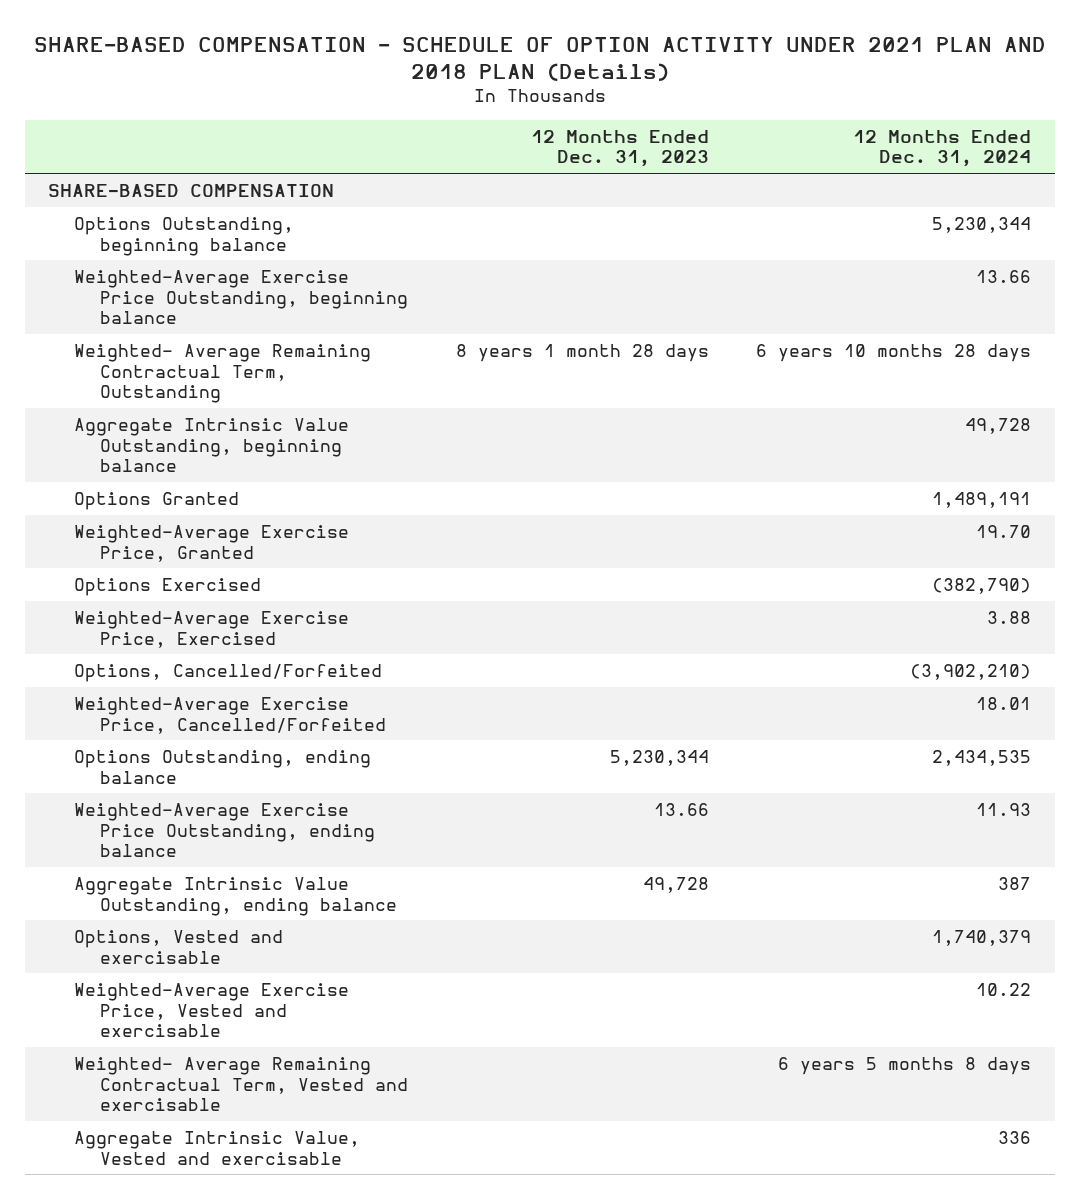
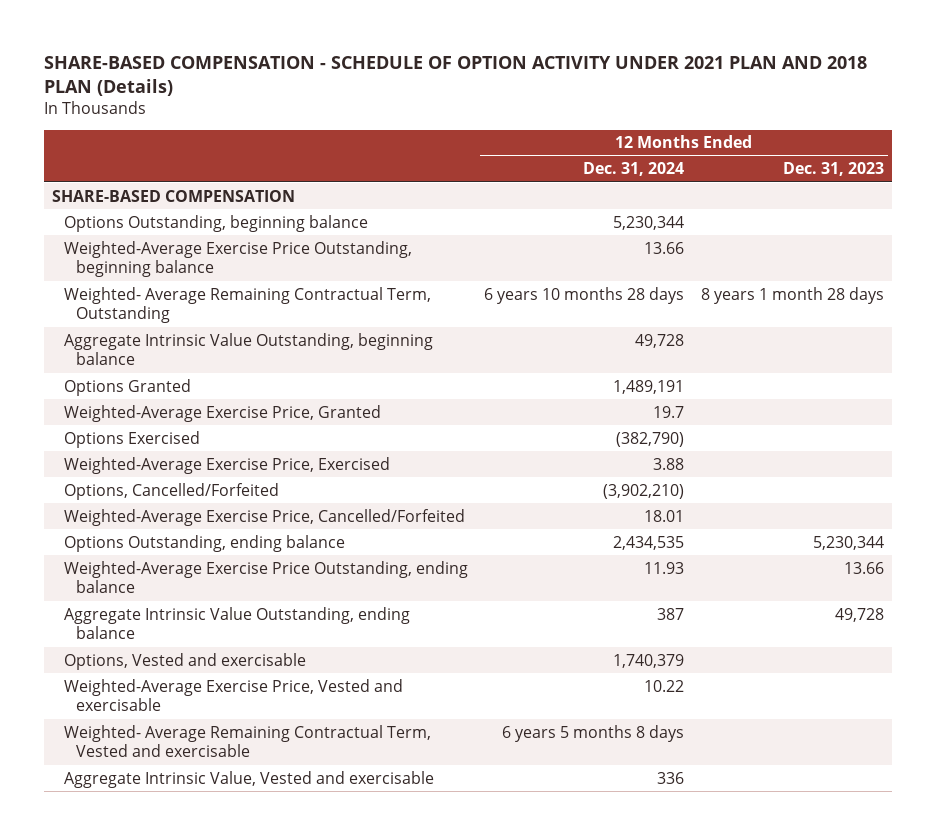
- | 12 Months Ended Dec. 31, 2023 | 12 Months Ended Dec. 31, 2024
+ | 12 Months Ended Dec. 31, 2024 | 12 Months Ended Dec. 31, 2023
- Weighted-Average Exercise Price, Granted | | 19.70
+ Weighted-Average Exercise Price, Granted | 19.7 |

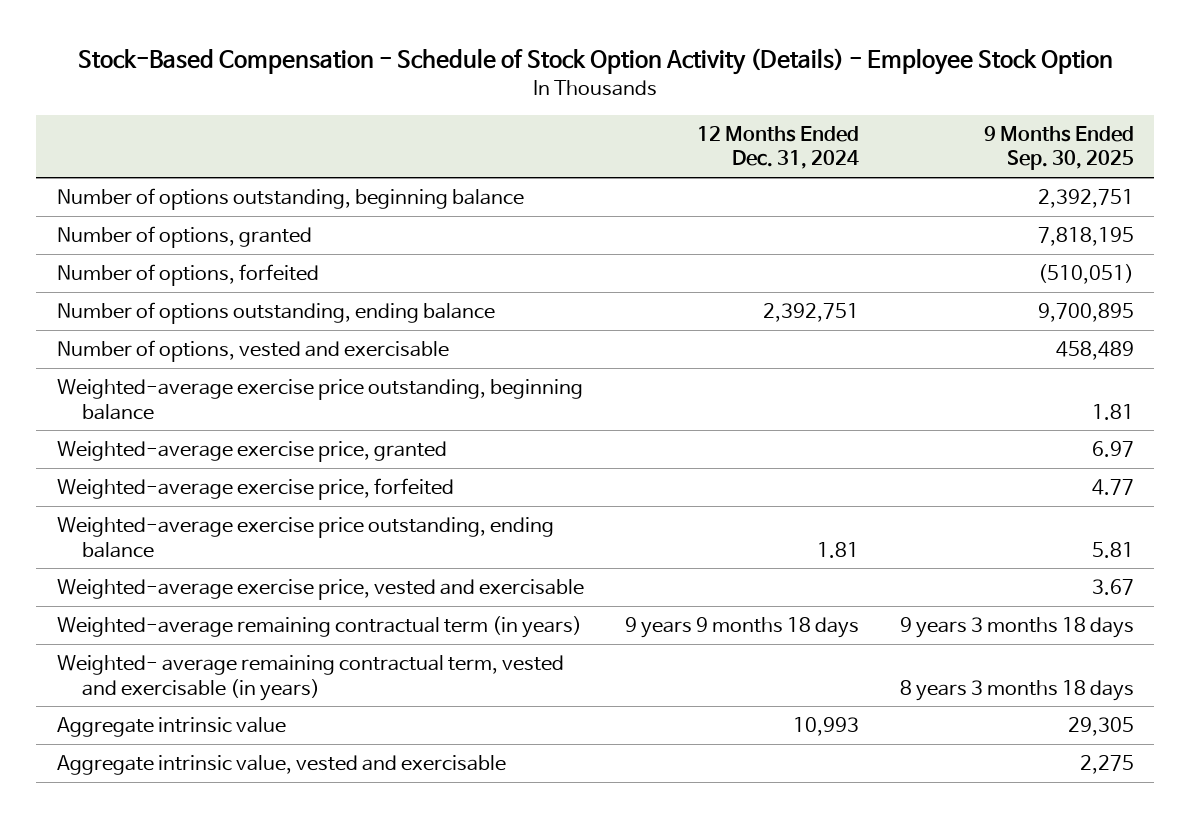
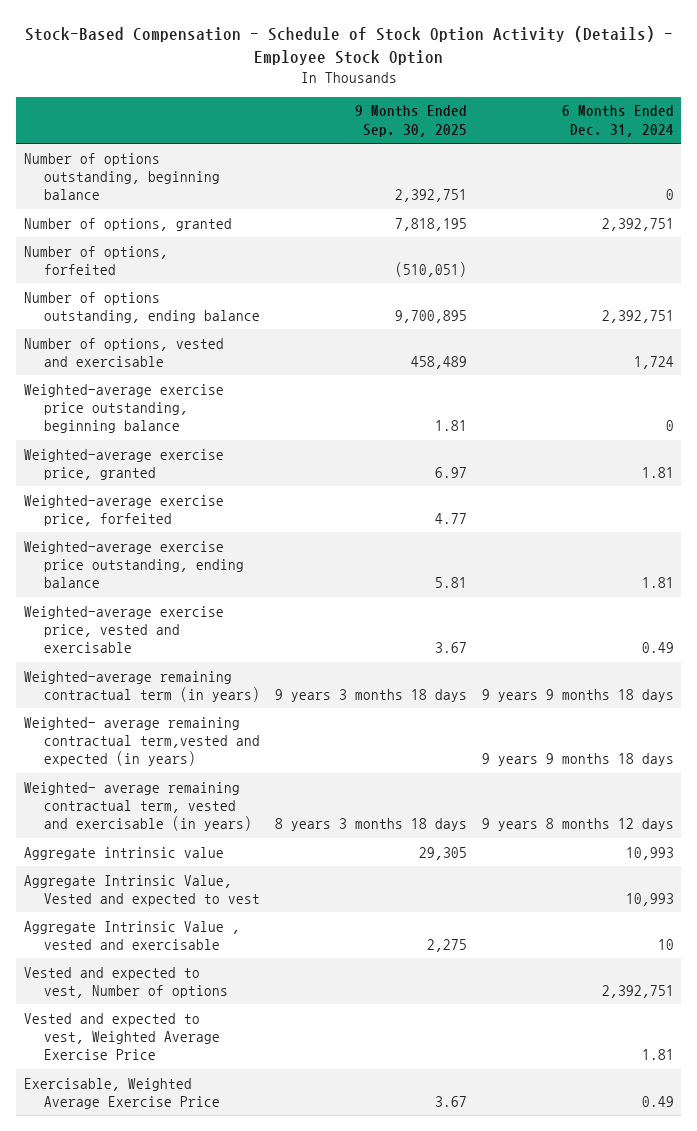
- | 12 Months Ended Dec. 31, 2024 | 9 Months Ended Sep. 30, 2025
+ | 9 Months Ended Sep. 30, 2025 | 6 Months Ended Dec. 31, 2024
+ Weighted- average remaining contractual term,vested and expected (in years) | | 9 years 9 months 18 days
- Aggregate intrinsic value, vested and exercisable | | 2,275
+ Aggregate Intrinsic Value, Vested and expected to vest | | 10,993
+ Aggregate Intrinsic Value , vested and exercisable | 2,275 | 10
+ Vested and expected to vest, Number of options | | 2,392,751
+ Vested and expected to vest, Weighted Average Exercise Price | | 1.81
+ Exercisable, Weighted Average Exercise Price | 3.67 | 0.49

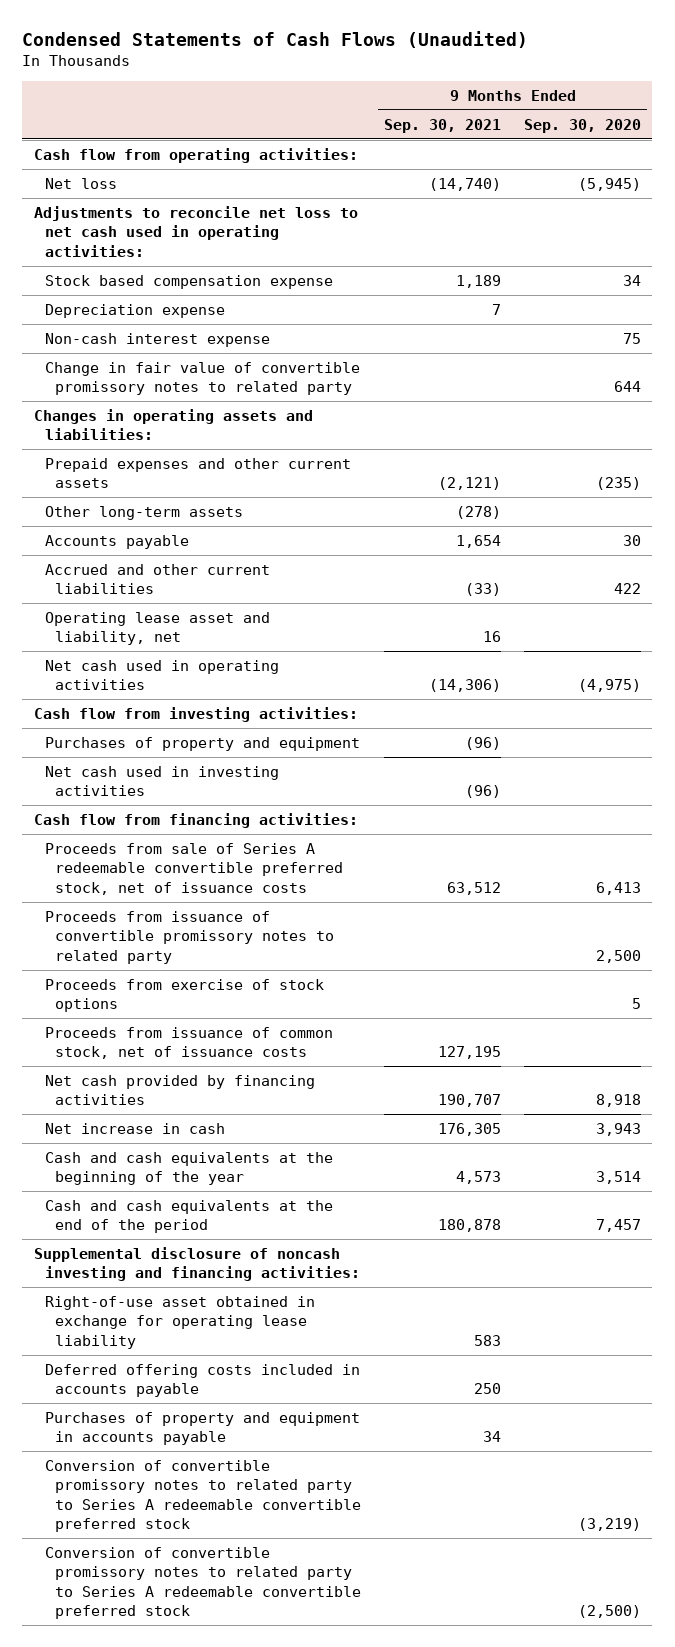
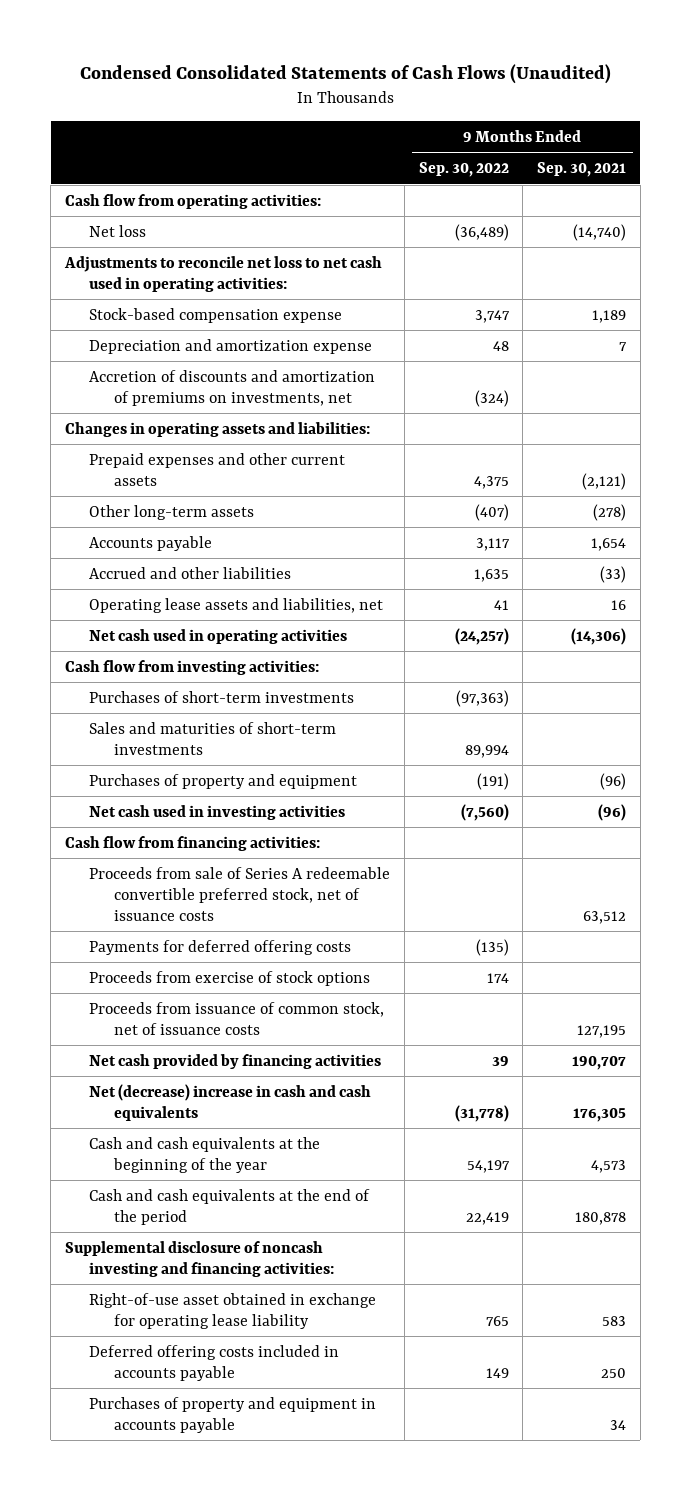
- Condensed Statements of Cash Flows (Unaudited)
+ Condensed Consolidated Statements of Cash Flows (Unaudited)
- | 9 Months Ended Sep. 30, 2021 | 9 Months Ended Sep. 30, 2020
+ | 9 Months Ended Sep. 30, 2022 | 9 Months Ended Sep. 30, 2021
- Stock based compensation expense | 1,189 | 34
- Depreciation expense | 7 |
- Non-cash interest expense | | 75
- Change in fair value of convertible promissory notes to related party | | 644
+ Stock-based compensation expense | 3,747 | 1,189
+ Depreciation and amortization expense | 48 | 7
+ Accretion of discounts and amortization of premiums on investments, net | (324) |
- Accrued and other current liabilities | (33) | 422
- Operating lease asset and liability, net | 16 |
+ Accrued and other liabilities | 1,635 | (33)
+ Operating lease assets and liabilities, net | 41 | 16
+ Purchases of short-term investments | (97,363) |
+ Sales and maturities of short-term investments | 89,994 |
- Proceeds from issuance of convertible promissory notes to related party | | 2,500
+ Payments for deferred offering costs | (135) |
- Net increase in cash | 176,305 | 3,943
+ Net (decrease) increase in cash and cash equivalents | (31,778) | 176,305
- Conversion of convertible promissory notes to related party to Series A redeemable convertible preferred stock | | (3,219)
- Conversion of convertible promissory notes to related party to Series A redeemable convertible preferred stock | | (2,500)

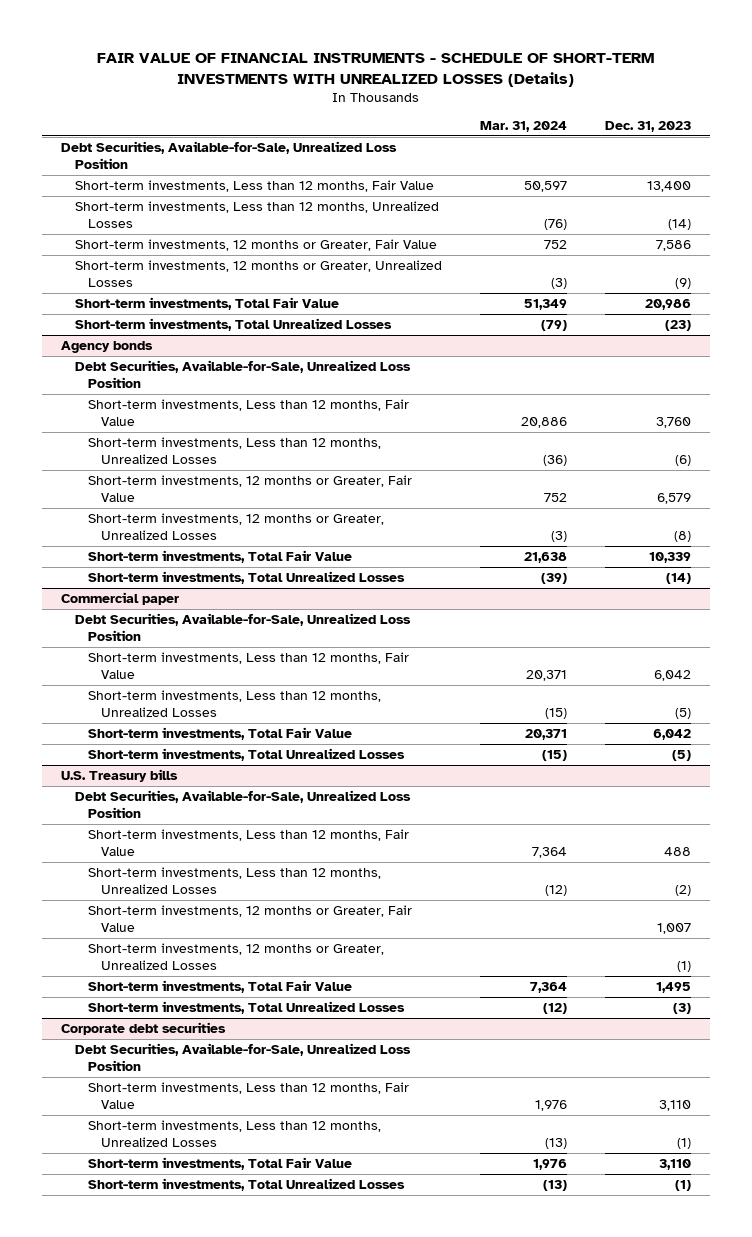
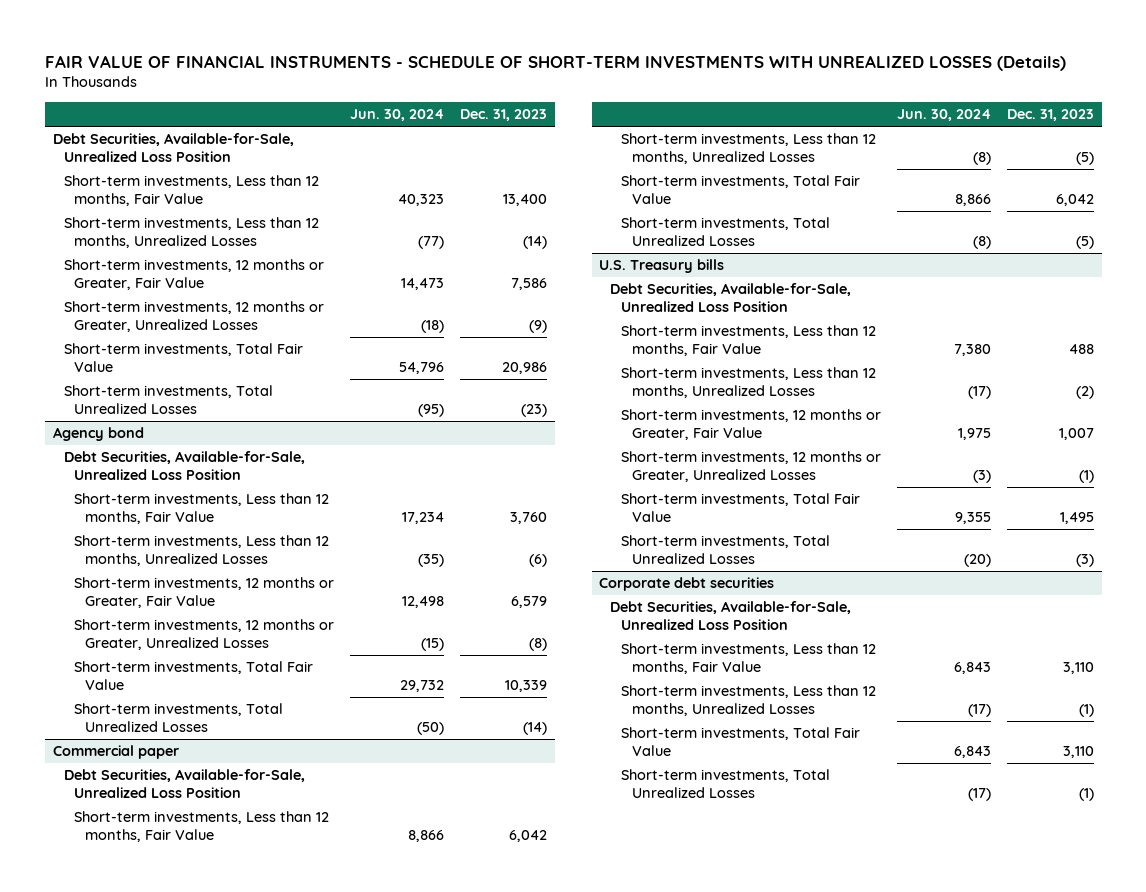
- | Mar. 31, 2024 | Dec. 31, 2023
+ | Jun. 30, 2024 | Dec. 31, 2023
- Agency bonds
+ Agency bond

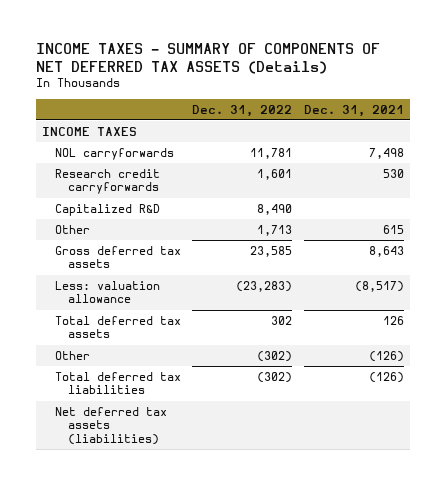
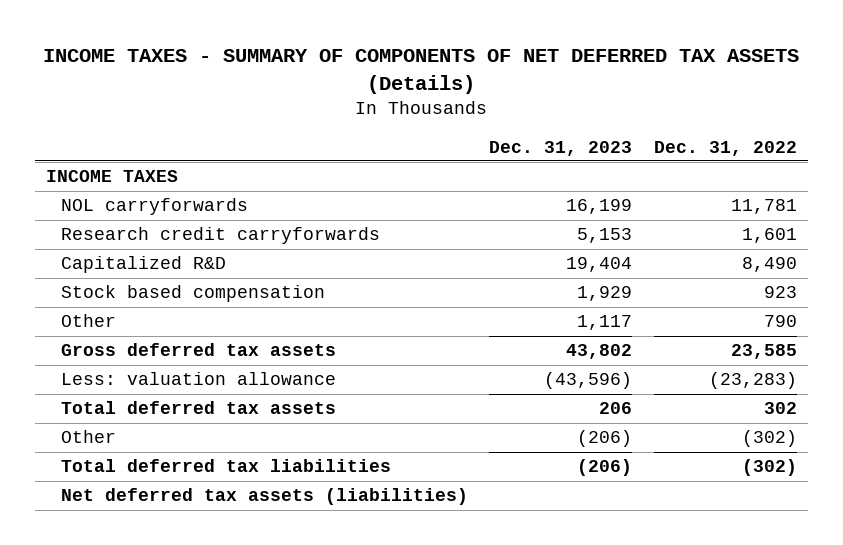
- | Dec. 31, 2022 | Dec. 31, 2021
+ | Dec. 31, 2023 | Dec. 31, 2022
- Other | 1,713 | 615
+ Stock based compensation | 1,929 | 923
+ Other | 1,117 | 790

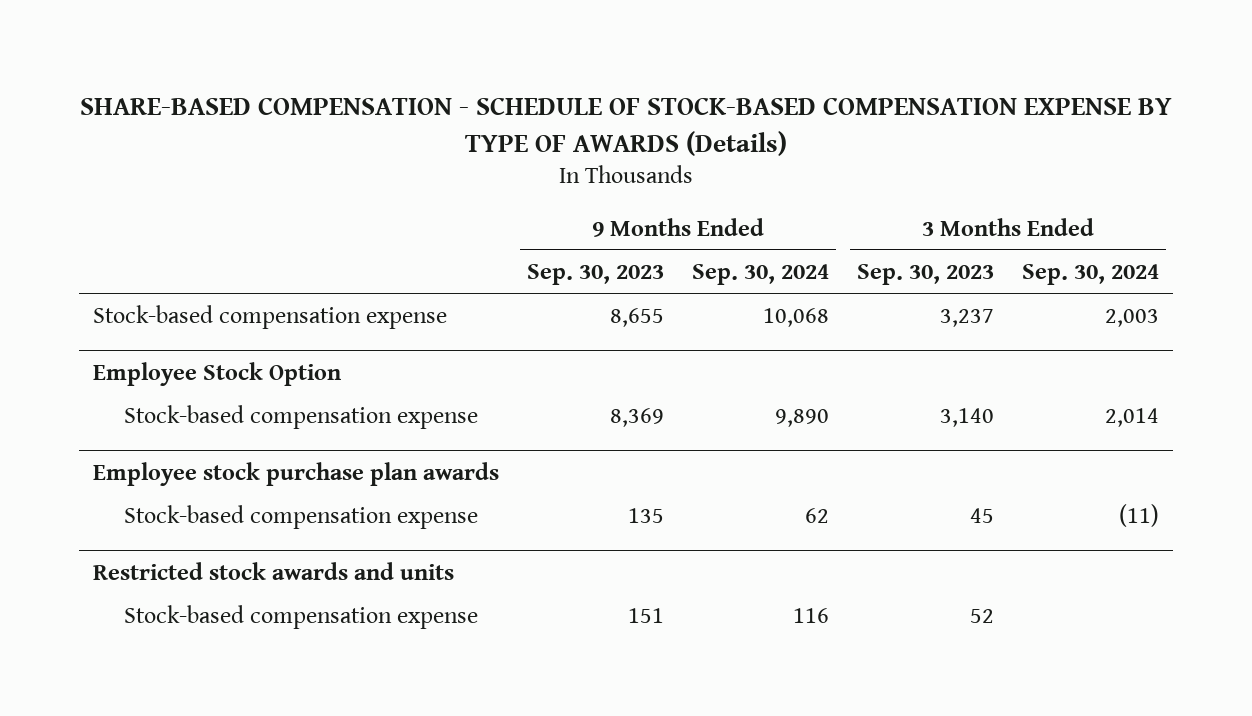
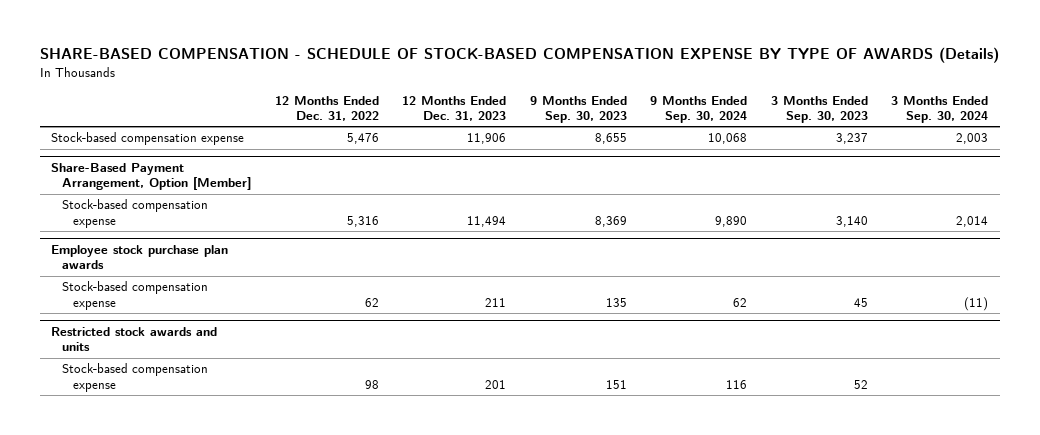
- | 9 Months Ended Sep. 30, 2023 | 9 Months Ended Sep. 30, 2024 | 3 Months Ended Sep. 30, 2023 | 3 Months Ended Sep. 30, 2024
+ | 12 Months Ended Dec. 31, 2022 | 12 Months Ended Dec. 31, 2023 | 9 Months Ended Sep. 30, 2023 | 9 Months Ended Sep. 30, 2024 | 3 Months Ended Sep. 30, 2023 | 3 Months Ended Sep. 30, 2024
- Employee Stock Option
+ Share-Based Payment Arrangement, Option [Member]

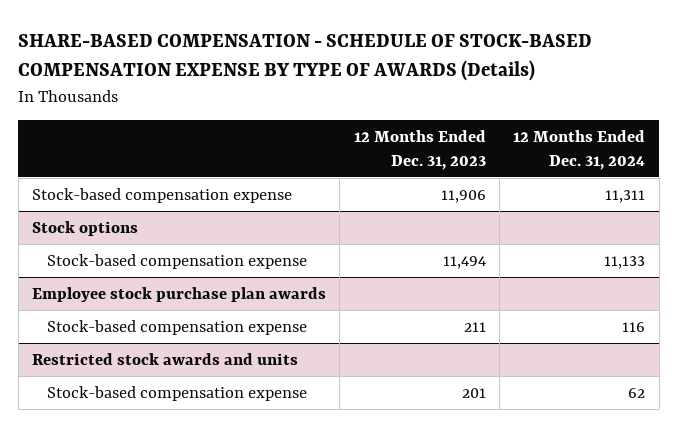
- | 12 Months Ended Dec. 31, 2022 | 12 Months Ended Dec. 31, 2023 | 9 Months Ended Sep. 30, 2023 | 9 Months Ended Sep. 30, 2024 | 3 Months Ended Sep. 30, 2023 | 3 Months Ended Sep. 30, 2024
+ | 12 Months Ended Dec. 31, 2023 | 12 Months Ended Dec. 31, 2024
- Share-Based Payment Arrangement, Option [Member]
+ Stock options

